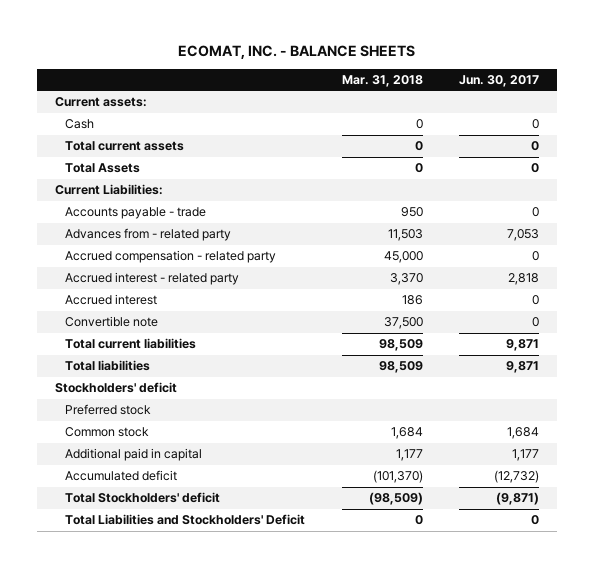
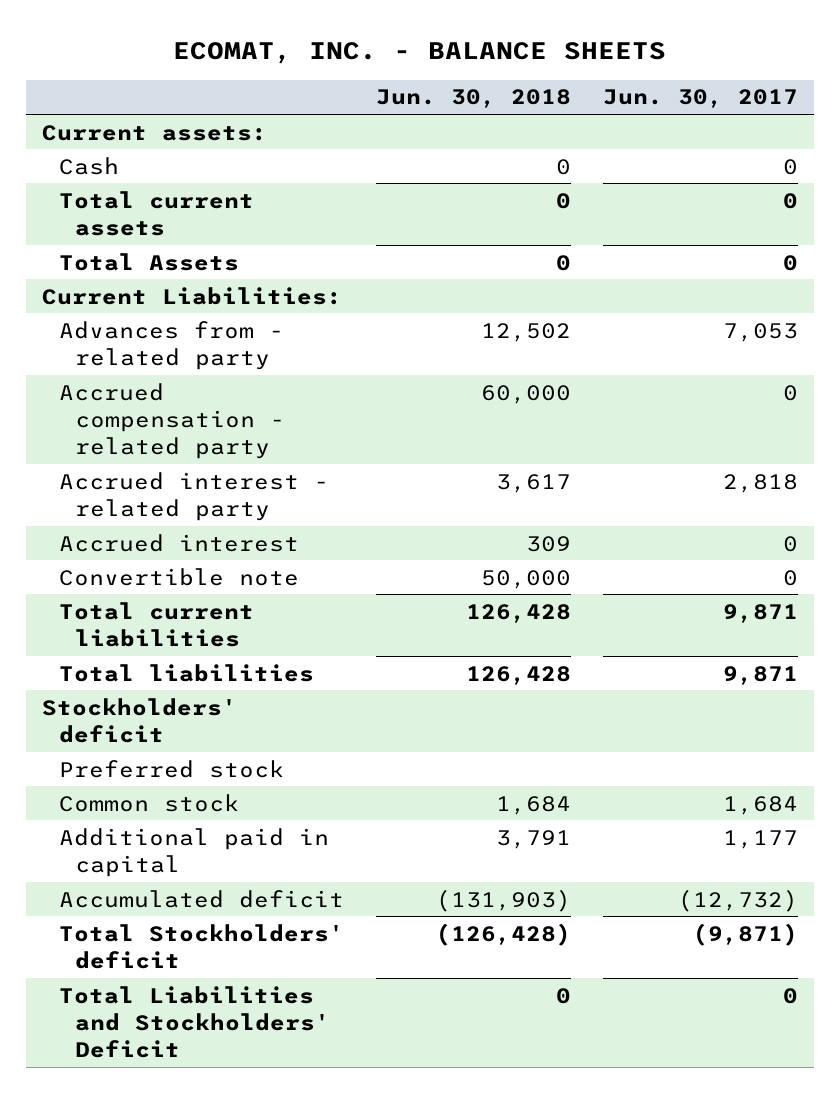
- | Mar. 31, 2018 | Jun. 30, 2017
+ | Jun. 30, 2018 | Jun. 30, 2017
- Accounts payable - trade | 950 | 0

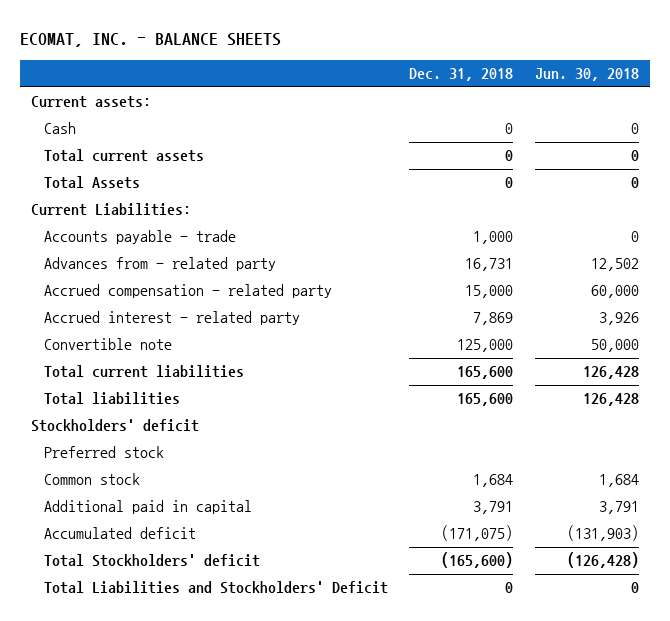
- | Jun. 30, 2018 | Jun. 30, 2017
+ | Dec. 31, 2018 | Jun. 30, 2018
+ Accounts payable - trade | 1,000 | 0
- Accrued interest - related party | 3,617 | 2,818
- Accrued interest | 309 | 0
+ Accrued interest - related party | 7,869 | 3,926

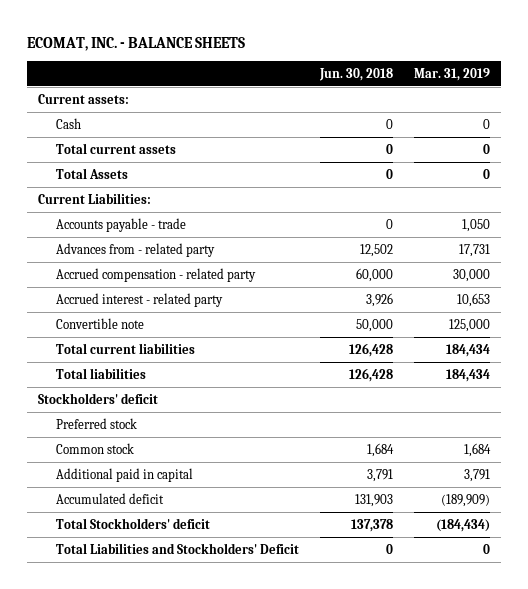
- | Dec. 31, 2018 | Jun. 30, 2018
+ | Jun. 30, 2018 | Mar. 31, 2019
- Accumulated deficit | (171,075) | (131,903)
- Total Stockholders' deficit | (165,600) | (126,428)
+ Accumulated deficit | 131,903 | (189,909)
+ Total Stockholders' deficit | 137,378 | (184,434)

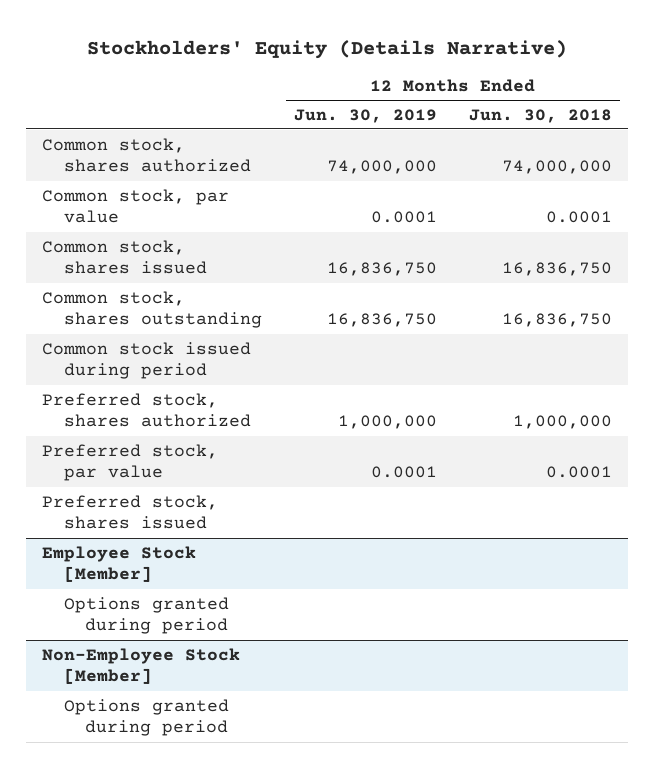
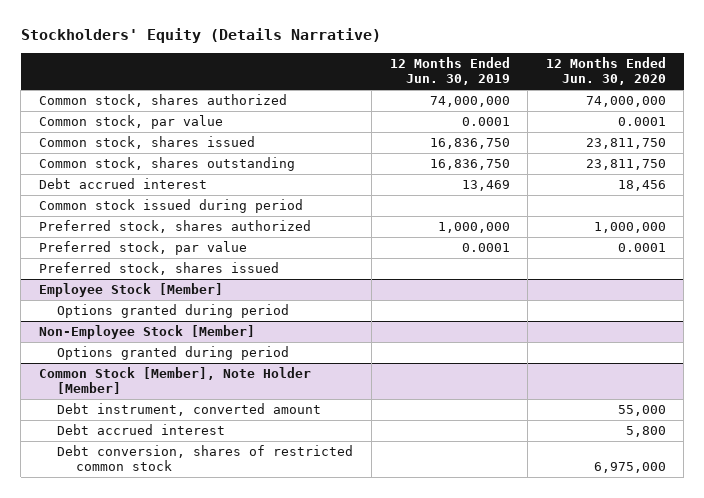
- | 12 Months Ended Jun. 30, 2019 | 12 Months Ended Jun. 30, 2018
+ | 12 Months Ended Jun. 30, 2019 | 12 Months Ended Jun. 30, 2020
+ Debt accrued interest | 13,469 | 18,456
+ Common Stock [Member], Note Holder [Member]
+ Debt instrument, converted amount | | 55,000
+ Debt accrued interest | | 5,800
+ Debt conversion, shares of restricted common stock | | 6,975,000

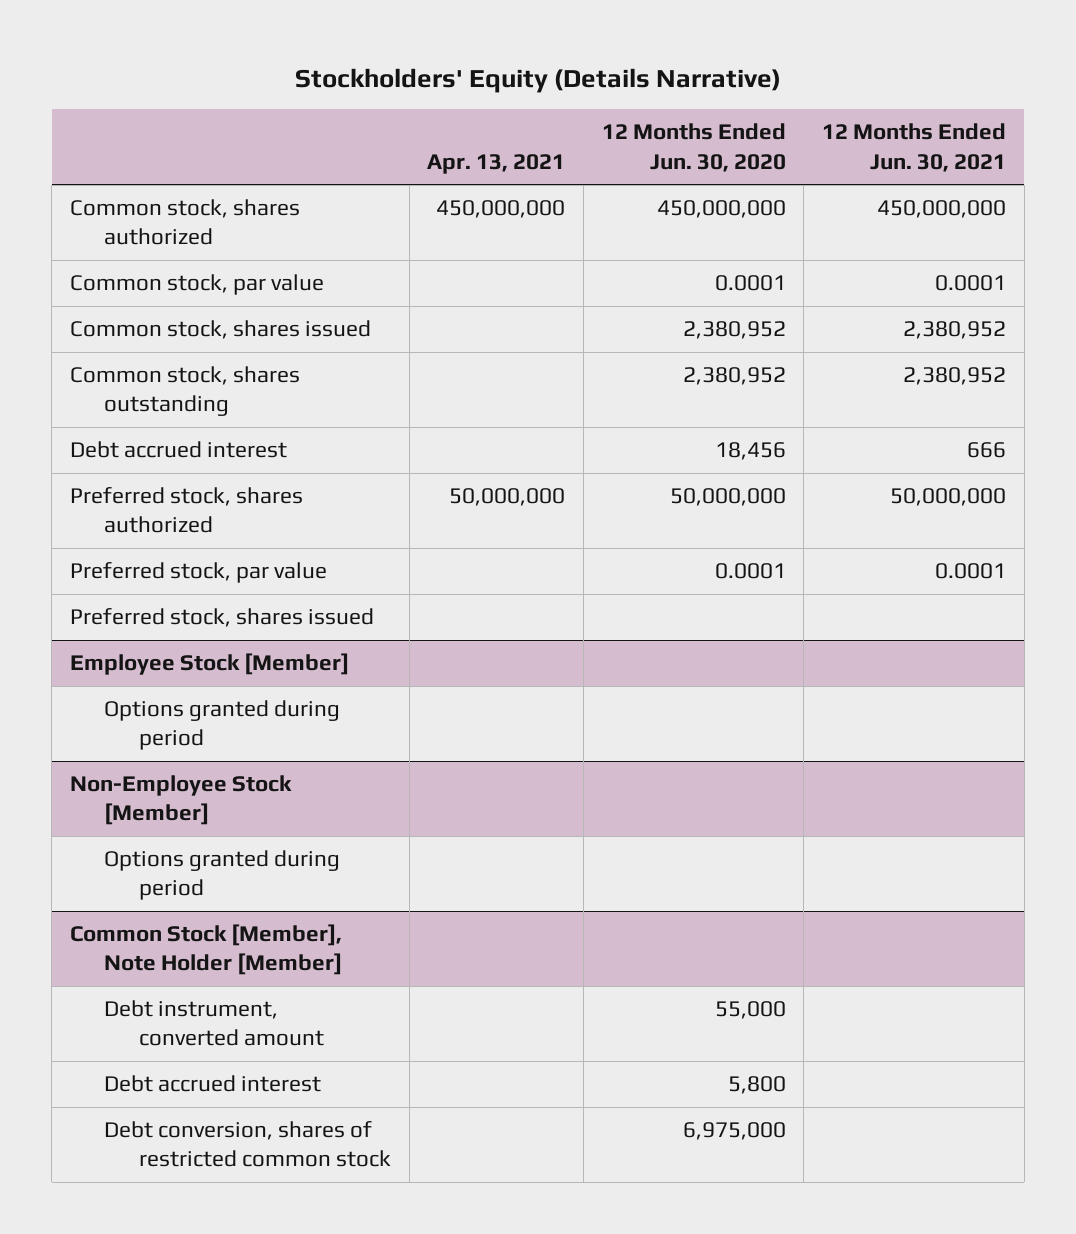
- | 12 Months Ended Jun. 30, 2019 | 12 Months Ended Jun. 30, 2020
+ | Apr. 13, 2021 | 12 Months Ended Jun. 30, 2020 | 12 Months Ended Jun. 30, 2021
- Common stock, shares authorized | 74,000,000 | 74,000,000
+ Common stock, shares authorized | 450,000,000 | 450,000,000 | 450,000,000
- Common stock, shares issued | 16,836,750 | 23,811,750
- Common stock, shares outstanding | 16,836,750 | 23,811,750
+ Common stock, shares issued | | 2,380,952 | 2,380,952
+ Common stock, shares outstanding | | 2,380,952 | 2,380,952
- Common stock issued during period
- Preferred stock, shares authorized | 1,000,000 | 1,000,000
+ Preferred stock, shares authorized | 50,000,000 | 50,000,000 | 50,000,000

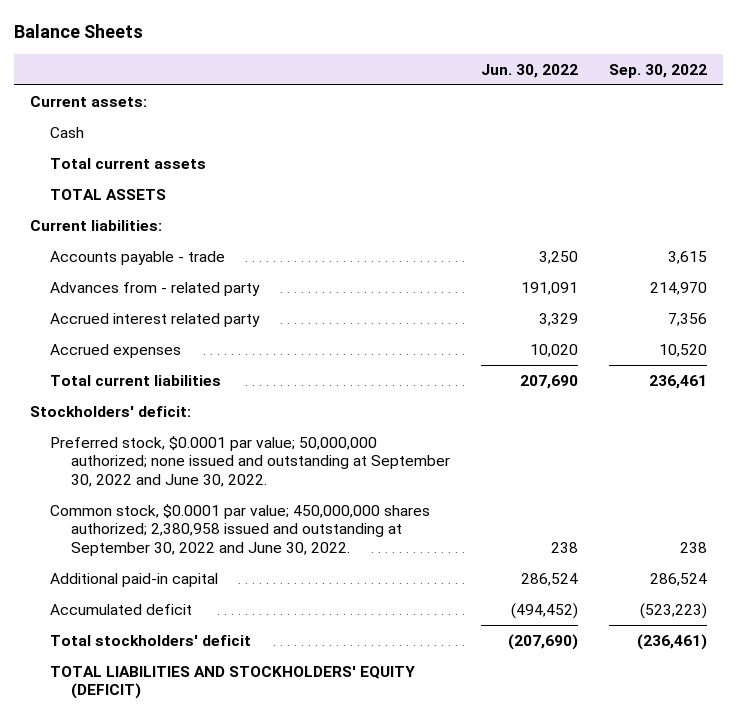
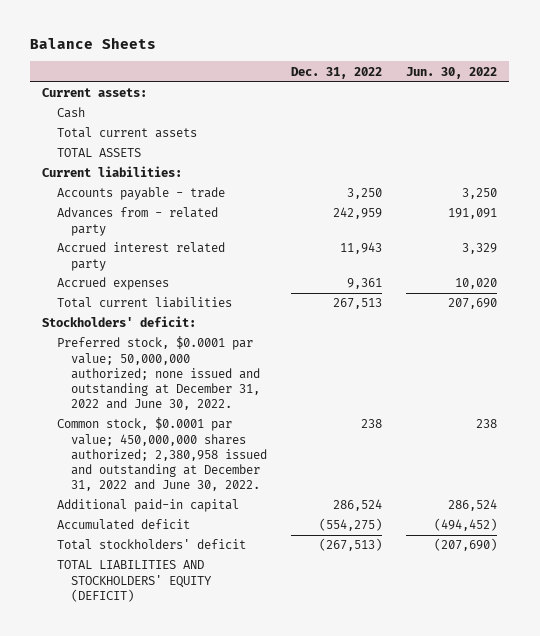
- | Jun. 30, 2022 | Sep. 30, 2022
+ | Dec. 31, 2022 | Jun. 30, 2022
- Preferred stock, $0.0001 par value; 50,000,000 authorized; none issued and outstanding at September 30, 2022 and June 30, 2022.
- Common stock, $0.0001 par value; 450,000,000 shares authorized; 2,380,958 issued and outstanding at September 30, 2022 and June 30, 2022. | 238 | 238
+ Preferred stock, $0.0001 par value; 50,000,000 authorized; none issued and outstanding at December 31, 2022 and June 30, 2022.
+ Common stock, $0.0001 par value; 450,000,000 shares authorized; 2,380,958 issued and outstanding at December 31, 2022 and June 30, 2022. | 238 | 238

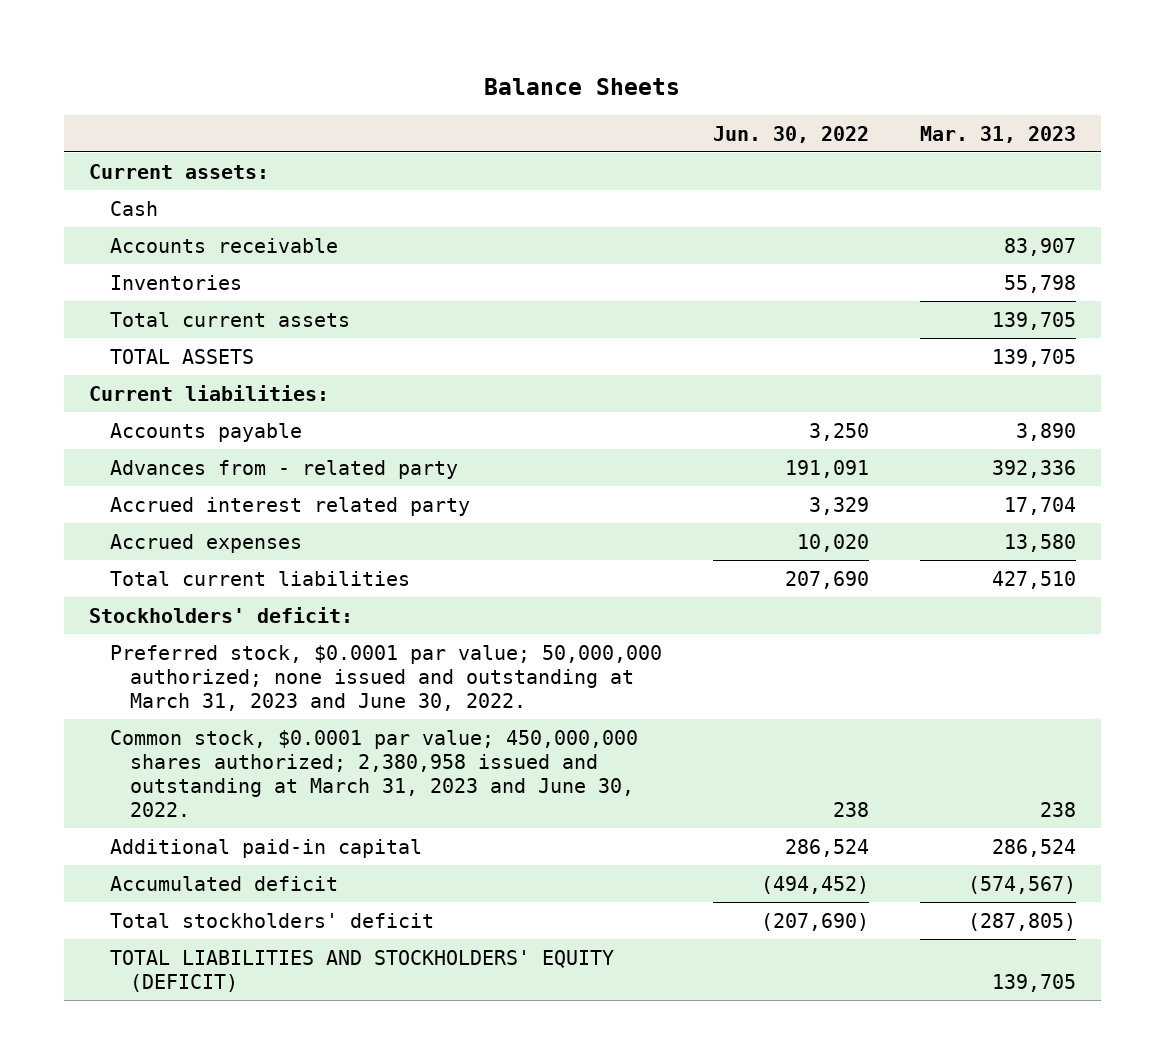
- | Dec. 31, 2022 | Jun. 30, 2022
+ | Jun. 30, 2022 | Mar. 31, 2023
+ Accounts receivable | | 83,907
+ Inventories | | 55,798
- Accounts payable - trade | 3,250 | 3,250
+ Accounts payable | 3,250 | 3,890
- Preferred stock, $0.0001 par value; 50,000,000 authorized; none issued and outstanding at December 31, 2022 and June 30, 2022.
- Common stock, $0.0001 par value; 450,000,000 shares authorized; 2,380,958 issued and outstanding at December 31, 2022 and June 30, 2022. | 238 | 238
+ Preferred stock, $0.0001 par value; 50,000,000 authorized; none issued and outstanding at March 31, 2023 and June 30, 2022.
+ Common stock, $0.0001 par value; 450,000,000 shares authorized; 2,380,958 issued and outstanding at March 31, 2023 and June 30, 2022. | 238 | 238

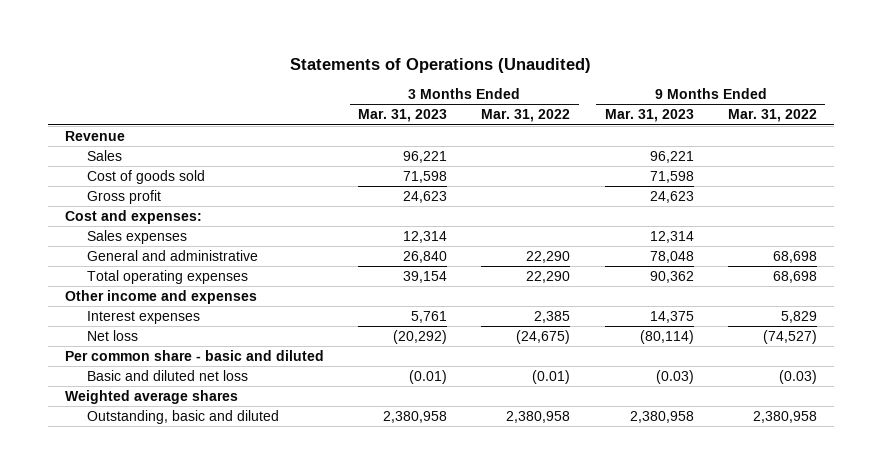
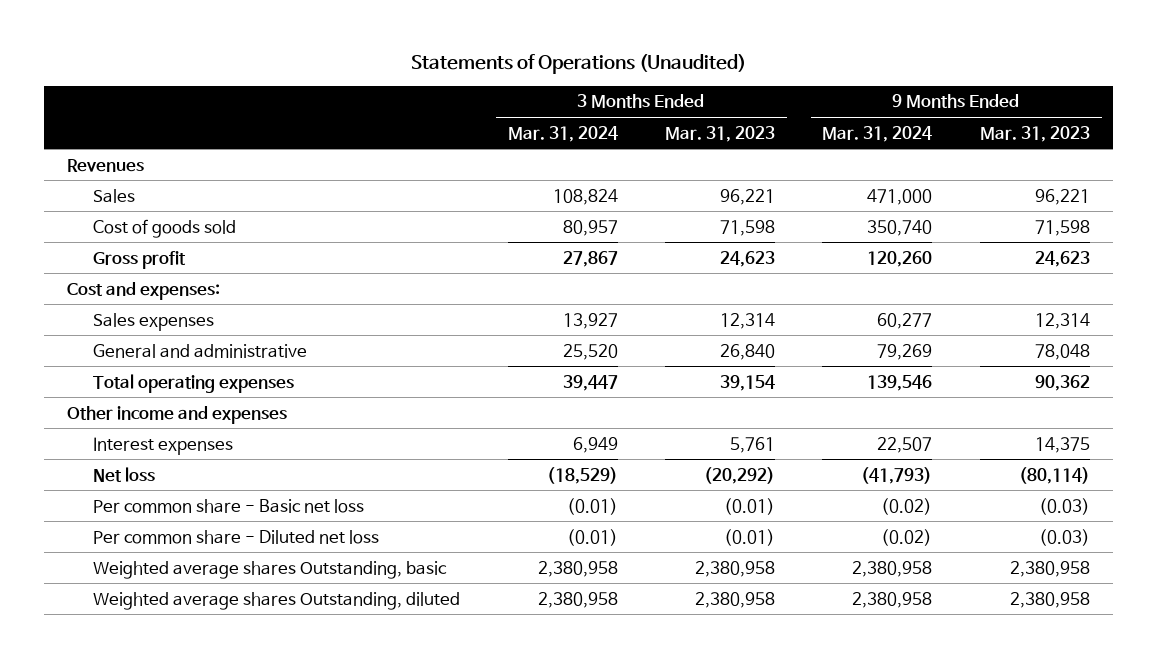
- | 3 Months Ended Mar. 31, 2023 | 3 Months Ended Mar. 31, 2022 | 9 Months Ended Mar. 31, 2023 | 9 Months Ended Mar. 31, 2022
+ | 3 Months Ended Mar. 31, 2024 | 3 Months Ended Mar. 31, 2023 | 9 Months Ended Mar. 31, 2024 | 9 Months Ended Mar. 31, 2023
- Revenue
+ Revenues
- Per common share - basic and diluted
- Basic and diluted net loss | (0.01) | (0.01) | (0.03) | (0.03)
- Weighted average shares
- Outstanding, basic and diluted | 2,380,958 | 2,380,958 | 2,380,958 | 2,380,958
+ Per common share - Basic net loss | (0.01) | (0.01) | (0.02) | (0.03)
+ Per common share - Diluted net loss | (0.01) | (0.01) | (0.02) | (0.03)
+ Weighted average shares Outstanding, basic | 2,380,958 | 2,380,958 | 2,380,958 | 2,380,958
+ Weighted average shares Outstanding, diluted | 2,380,958 | 2,380,958 | 2,380,958 | 2,380,958

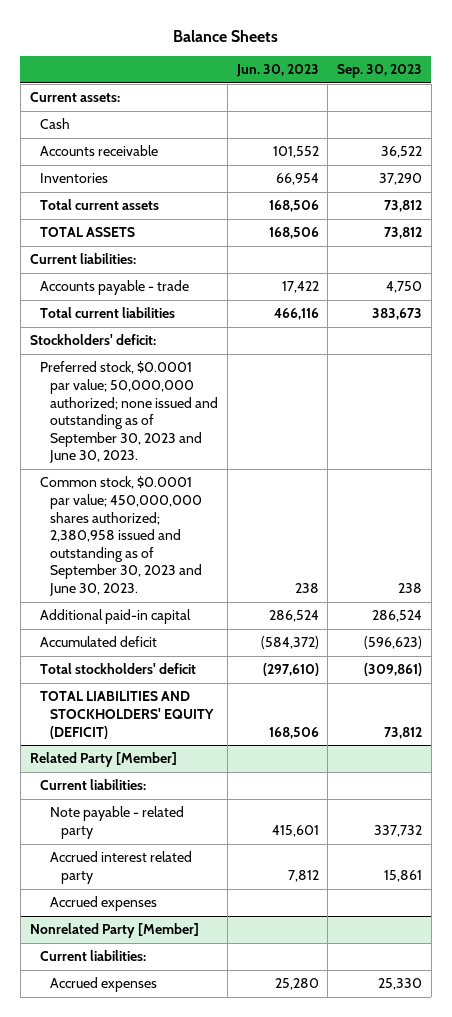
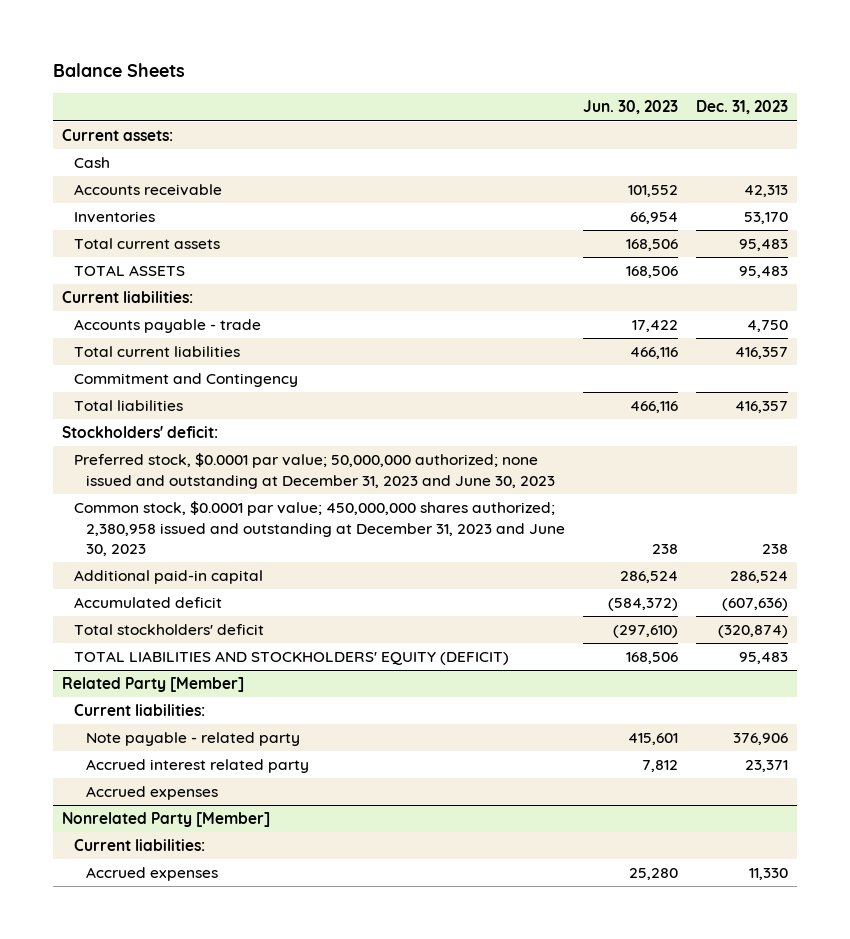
- | Jun. 30, 2023 | Sep. 30, 2023
+ | Jun. 30, 2023 | Dec. 31, 2023
+ Commitment and Contingency
+ Total liabilities | 466,116 | 416,357
- Preferred stock, $0.0001 par value; 50,000,000 authorized; none issued and outstanding as of September 30, 2023 and June 30, 2023.
- Common stock, $0.0001 par value; 450,000,000 shares authorized; 2,380,958 issued and outstanding as of September 30, 2023 and June 30, 2023. | 238 | 238
+ Preferred stock, $0.0001 par value; 50,000,000 authorized; none issued and outstanding at December 31, 2023 and June 30, 2023
+ Common stock, $0.0001 par value; 450,000,000 shares authorized; 2,380,958 issued and outstanding at December 31, 2023 and June 30, 2023 | 238 | 238

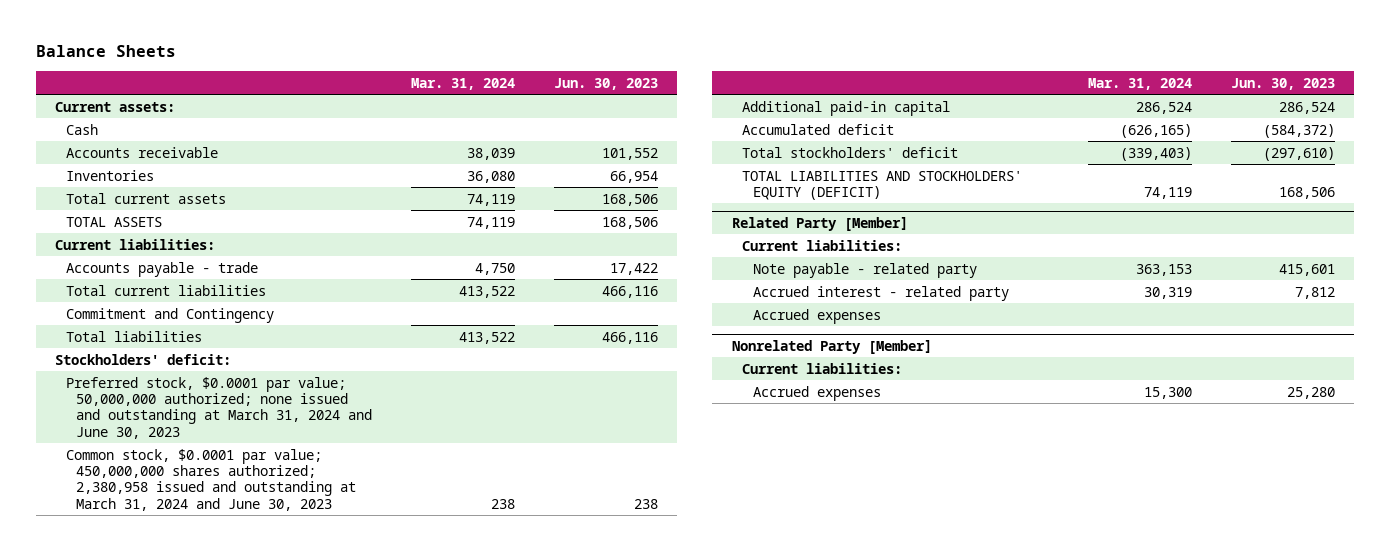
- | Jun. 30, 2023 | Dec. 31, 2023
+ | Mar. 31, 2024 | Jun. 30, 2023
- Preferred stock, $0.0001 par value; 50,000,000 authorized; none issued and outstanding at December 31, 2023 and June 30, 2023
- Common stock, $0.0001 par value; 450,000,000 shares authorized; 2,380,958 issued and outstanding at December 31, 2023 and June 30, 2023 | 238 | 238
+ Preferred stock, $0.0001 par value; 50,000,000 authorized; none issued and outstanding at March 31, 2024 and June 30, 2023
+ Common stock, $0.0001 par value; 450,000,000 shares authorized; 2,380,958 issued and outstanding at March 31, 2024 and June 30, 2023 | 238 | 238
@ Related Party [Member]
- Accrued interest related party | 7,812 | 23,371
+ Accrued interest - related party | 30,319 | 7,812

